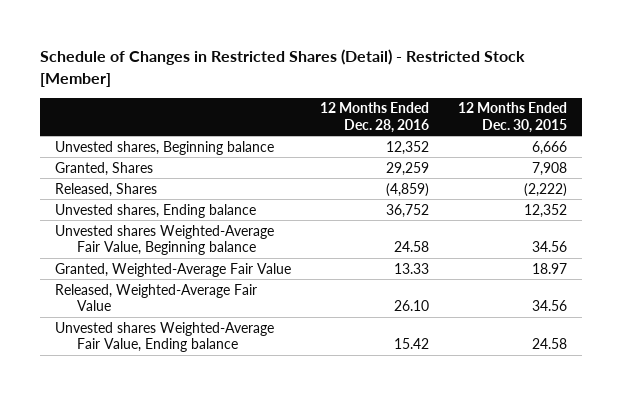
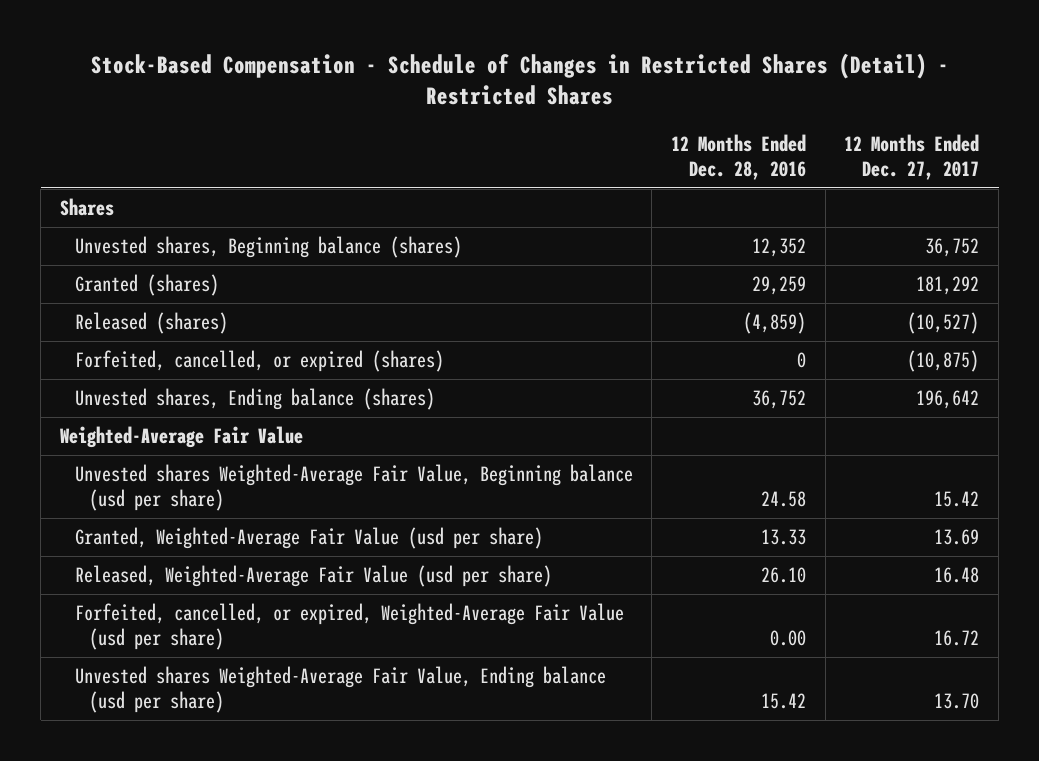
- Schedule of Changes in Restricted Shares (Detail) - Restricted Stock [Member]
+ Stock-Based Compensation - Schedule of Changes in Restricted Shares (Detail) - Restricted Shares
- | 12 Months Ended Dec. 28, 2016 | 12 Months Ended Dec. 30, 2015
+ | 12 Months Ended Dec. 28, 2016 | 12 Months Ended Dec. 27, 2017
- Unvested shares, Beginning balance | 12,352 | 6,666
- Granted, Shares | 29,259 | 7,908
- Released, Shares | (4,859) | (2,222)
- Unvested shares, Ending balance | 36,752 | 12,352
- Unvested shares Weighted-Average Fair Value, Beginning balance | 24.58 | 34.56
- Granted, Weighted-Average Fair Value | 13.33 | 18.97
- Released, Weighted-Average Fair Value | 26.10 | 34.56
- Unvested shares Weighted-Average Fair Value, Ending balance | 15.42 | 24.58
+ Shares
+ Unvested shares, Beginning balance (shares) | 12,352 | 36,752
+ Granted (shares) | 29,259 | 181,292
+ Released (shares) | (4,859) | (10,527)
+ Forfeited, cancelled, or expired (shares) | 0 | (10,875)
+ Unvested shares, Ending balance (shares) | 36,752 | 196,642
+ Weighted-Average Fair Value
+ Unvested shares Weighted-Average Fair Value, Beginning balance (usd per share) | 24.58 | 15.42
+ Granted, Weighted-Average Fair Value (usd per share) | 13.33 | 13.69
+ Released, Weighted-Average Fair Value (usd per share) | 26.10 | 16.48
+ Forfeited, cancelled, or expired, Weighted-Average Fair Value (usd per share) | 0.00 | 16.72
+ Unvested shares Weighted-Average Fair Value, Ending balance (usd per share) | 15.42 | 13.70

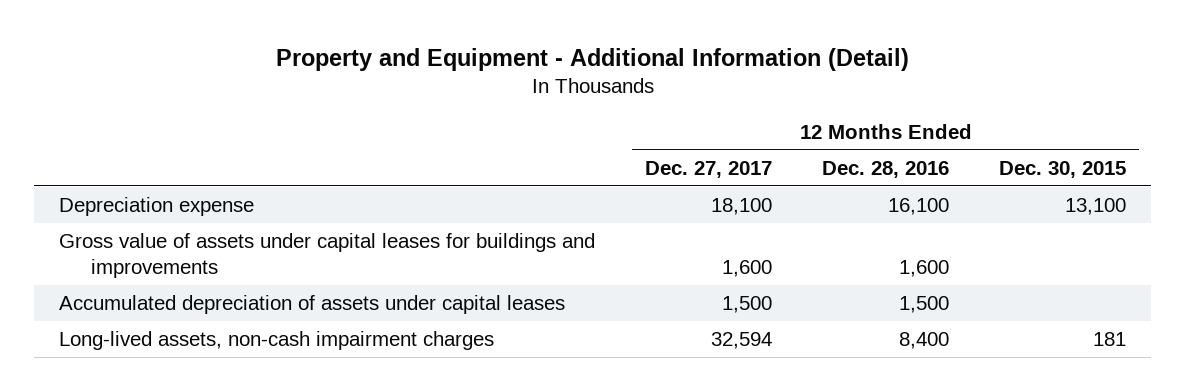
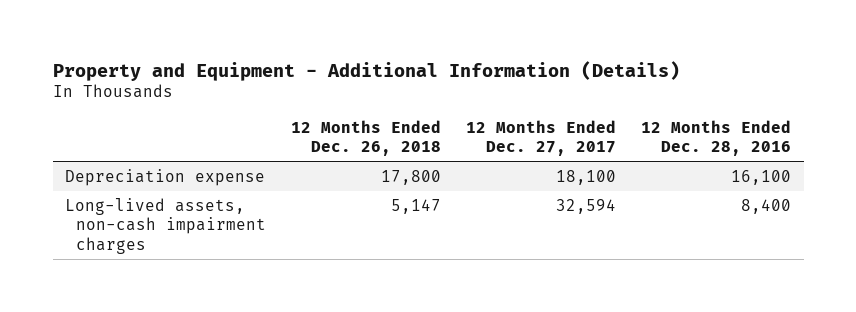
- Property and Equipment - Additional Information (Detail)
+ Property and Equipment - Additional Information (Details)
- | 12 Months Ended Dec. 27, 2017 | 12 Months Ended Dec. 28, 2016 | 12 Months Ended Dec. 30, 2015
+ | 12 Months Ended Dec. 26, 2018 | 12 Months Ended Dec. 27, 2017 | 12 Months Ended Dec. 28, 2016
- Gross value of assets under capital leases for buildings and improvements | 1,600 | 1,600 |
- Accumulated depreciation of assets under capital leases | 1,500 | 1,500 |

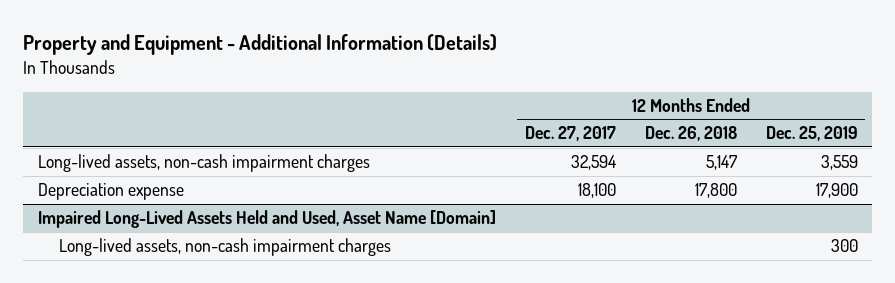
- | 12 Months Ended Dec. 26, 2018 | 12 Months Ended Dec. 27, 2017 | 12 Months Ended Dec. 28, 2016
+ | 12 Months Ended Dec. 27, 2017 | 12 Months Ended Dec. 26, 2018 | 12 Months Ended Dec. 25, 2019
moved down: Depreciation expense | 18,100 | 17,800 | 17,900
+ Impaired Long-Lived Assets Held and Used, Asset Name [Domain]
+ Long-lived assets, non-cash impairment charges | | | 300

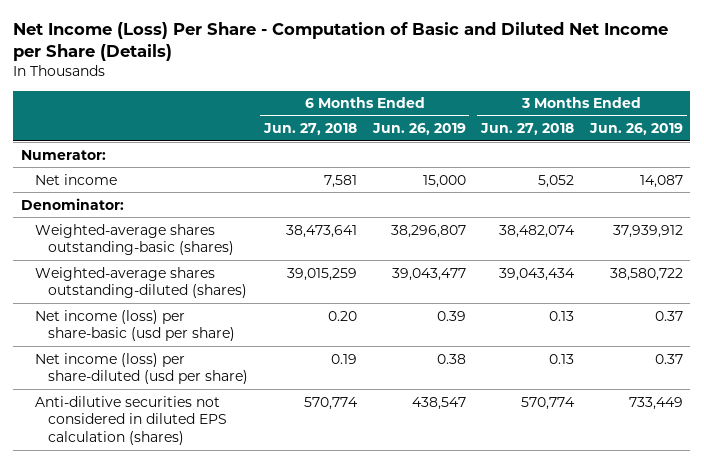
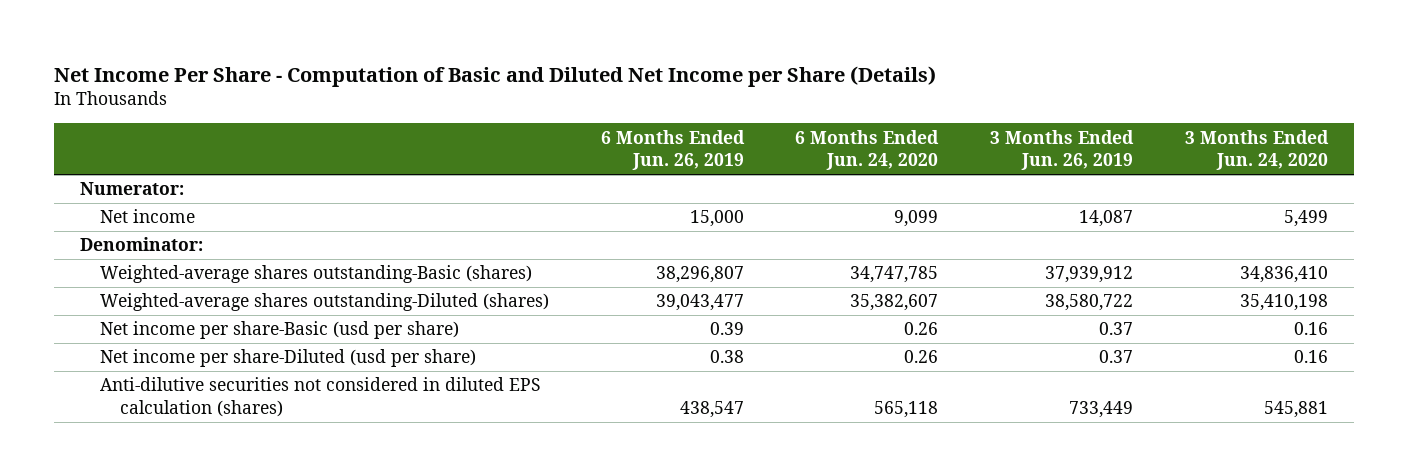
- Net Income (Loss) Per Share - Computation of Basic and Diluted Net Income per Share (Details)
+ Net Income Per Share - Computation of Basic and Diluted Net Income per Share (Details)
- | 6 Months Ended Jun. 27, 2018 | 6 Months Ended Jun. 26, 2019 | 3 Months Ended Jun. 27, 2018 | 3 Months Ended Jun. 26, 2019
+ | 6 Months Ended Jun. 26, 2019 | 6 Months Ended Jun. 24, 2020 | 3 Months Ended Jun. 26, 2019 | 3 Months Ended Jun. 24, 2020
- Weighted-average shares outstanding-basic (shares) | 38,473,641 | 38,296,807 | 38,482,074 | 37,939,912
- Weighted-average shares outstanding-diluted (shares) | 39,015,259 | 39,043,477 | 39,043,434 | 38,580,722
- Net income (loss) per share-basic (usd per share) | 0.20 | 0.39 | 0.13 | 0.37
- Net income (loss) per share-diluted (usd per share) | 0.19 | 0.38 | 0.13 | 0.37
+ Weighted-average shares outstanding-Basic (shares) | 38,296,807 | 34,747,785 | 37,939,912 | 34,836,410
+ Weighted-average shares outstanding-Diluted (shares) | 39,043,477 | 35,382,607 | 38,580,722 | 35,410,198
+ Net income per share-Basic (usd per share) | 0.39 | 0.26 | 0.37 | 0.16
+ Net income per share-Diluted (usd per share) | 0.38 | 0.26 | 0.37 | 0.16

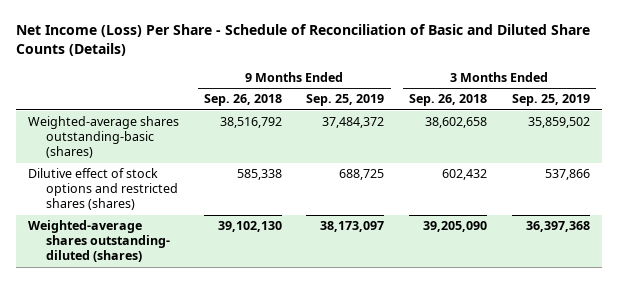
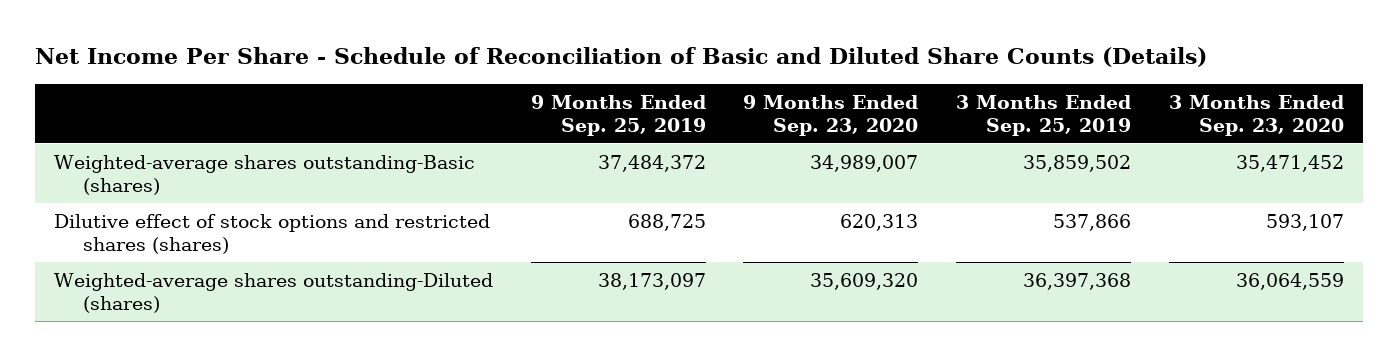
- Net Income (Loss) Per Share - Schedule of Reconciliation of Basic and Diluted Share Counts (Details)
+ Net Income Per Share - Schedule of Reconciliation of Basic and Diluted Share Counts (Details)
- | 9 Months Ended Sep. 26, 2018 | 9 Months Ended Sep. 25, 2019 | 3 Months Ended Sep. 26, 2018 | 3 Months Ended Sep. 25, 2019
+ | 9 Months Ended Sep. 25, 2019 | 9 Months Ended Sep. 23, 2020 | 3 Months Ended Sep. 25, 2019 | 3 Months Ended Sep. 23, 2020
- Weighted-average shares outstanding-basic (shares) | 38,516,792 | 37,484,372 | 38,602,658 | 35,859,502
+ Weighted-average shares outstanding-Basic (shares) | 37,484,372 | 34,989,007 | 35,859,502 | 35,471,452
- Weighted-average shares outstanding- diluted (shares) | 39,102,130 | 38,173,097 | 39,205,090 | 36,397,368
+ Weighted-average shares outstanding-Diluted (shares) | 38,173,097 | 35,609,320 | 36,397,368 | 36,064,559

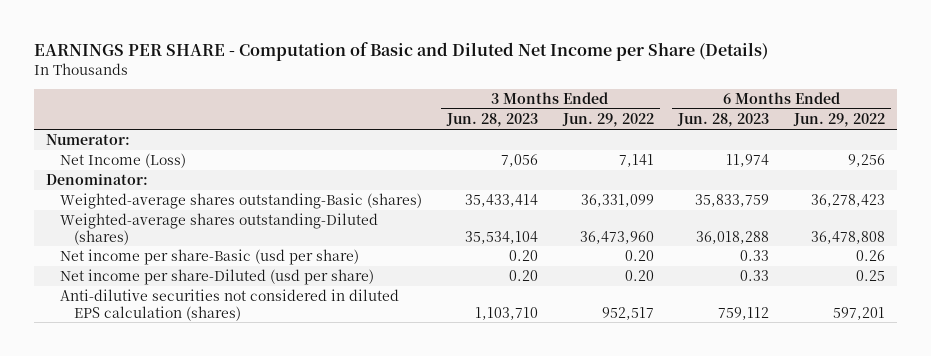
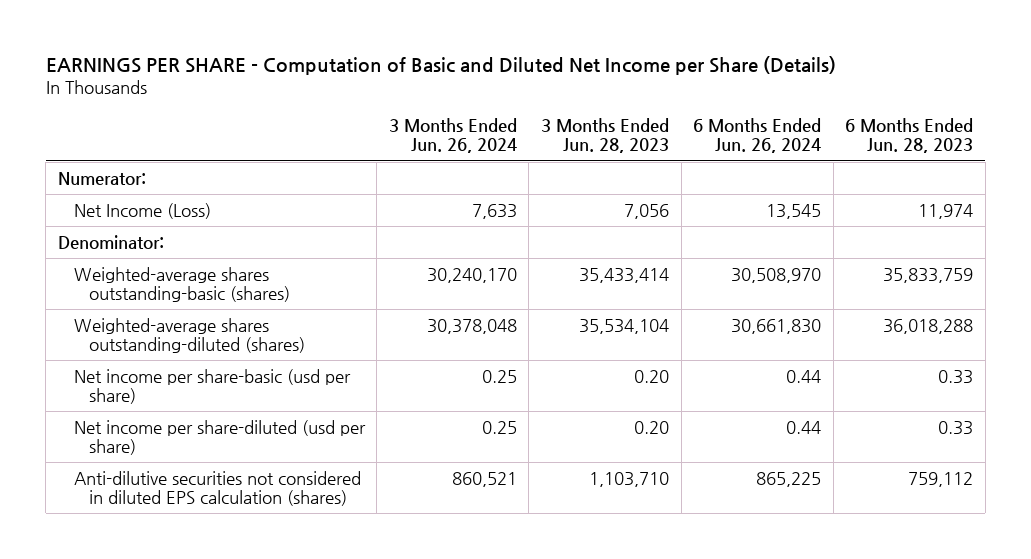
- | 3 Months Ended Jun. 28, 2023 | 3 Months Ended Jun. 29, 2022 | 6 Months Ended Jun. 28, 2023 | 6 Months Ended Jun. 29, 2022
+ | 3 Months Ended Jun. 26, 2024 | 3 Months Ended Jun. 28, 2023 | 6 Months Ended Jun. 26, 2024 | 6 Months Ended Jun. 28, 2023
- Weighted-average shares outstanding-Basic (shares) | 35,433,414 | 36,331,099 | 35,833,759 | 36,278,423
- Weighted-average shares outstanding-Diluted (shares) | 35,534,104 | 36,473,960 | 36,018,288 | 36,478,808
- Net income per share-Basic (usd per share) | 0.20 | 0.20 | 0.33 | 0.26
- Net income per share-Diluted (usd per share) | 0.20 | 0.20 | 0.33 | 0.25
+ Weighted-average shares outstanding-basic (shares) | 30,240,170 | 35,433,414 | 30,508,970 | 35,833,759
+ Weighted-average shares outstanding-diluted (shares) | 30,378,048 | 35,534,104 | 30,661,830 | 36,018,288
+ Net income per share-basic (usd per share) | 0.25 | 0.20 | 0.44 | 0.33
+ Net income per share-diluted (usd per share) | 0.25 | 0.20 | 0.44 | 0.33

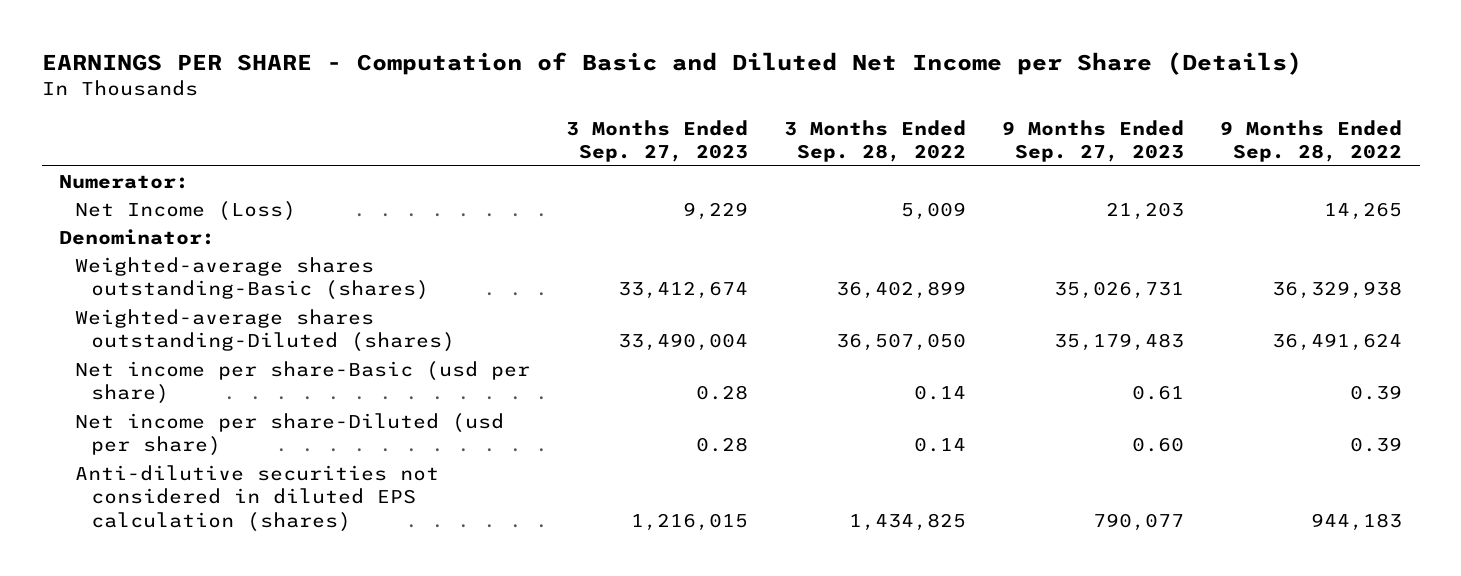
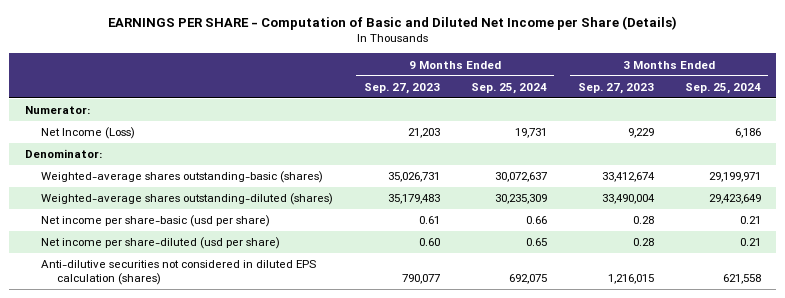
- | 3 Months Ended Sep. 27, 2023 | 3 Months Ended Sep. 28, 2022 | 9 Months Ended Sep. 27, 2023 | 9 Months Ended Sep. 28, 2022
+ | 9 Months Ended Sep. 27, 2023 | 9 Months Ended Sep. 25, 2024 | 3 Months Ended Sep. 27, 2023 | 3 Months Ended Sep. 25, 2024
- Weighted-average shares outstanding-Basic (shares) | 33,412,674 | 36,402,899 | 35,026,731 | 36,329,938
- Weighted-average shares outstanding-Diluted (shares) | 33,490,004 | 36,507,050 | 35,179,483 | 36,491,624
- Net income per share-Basic (usd per share) | 0.28 | 0.14 | 0.61 | 0.39
- Net income per share-Diluted (usd per share) | 0.28 | 0.14 | 0.60 | 0.39
+ Weighted-average shares outstanding-basic (shares) | 35,026,731 | 30,072,637 | 33,412,674 | 29,199,971
+ Weighted-average shares outstanding-diluted (shares) | 35,179,483 | 30,235,309 | 33,490,004 | 29,423,649
+ Net income per share-basic (usd per share) | 0.61 | 0.66 | 0.28 | 0.21
+ Net income per share-diluted (usd per share) | 0.60 | 0.65 | 0.28 | 0.21

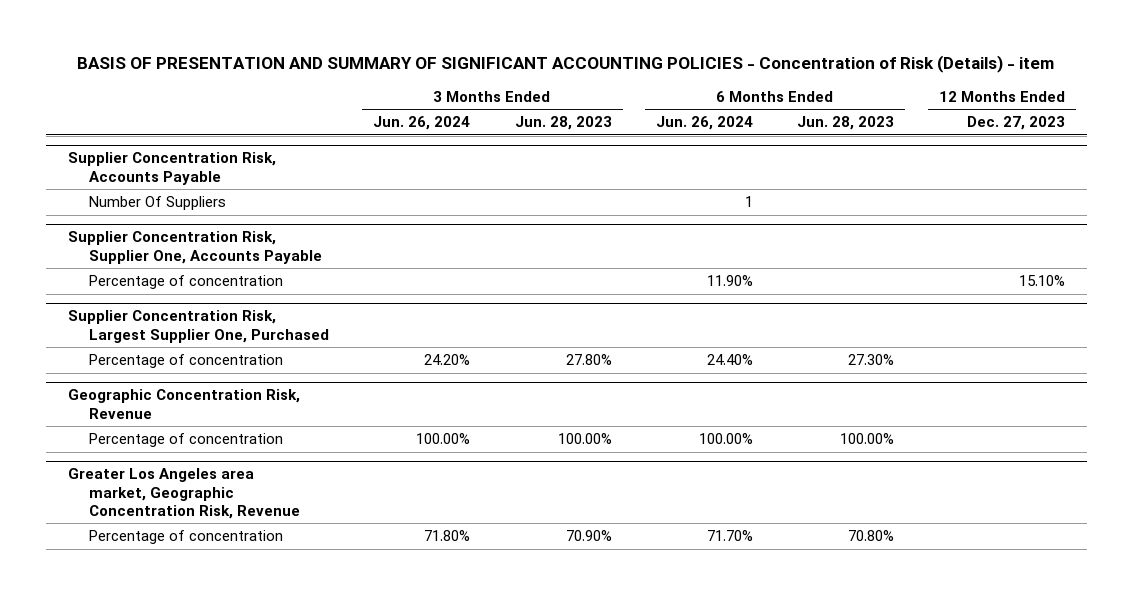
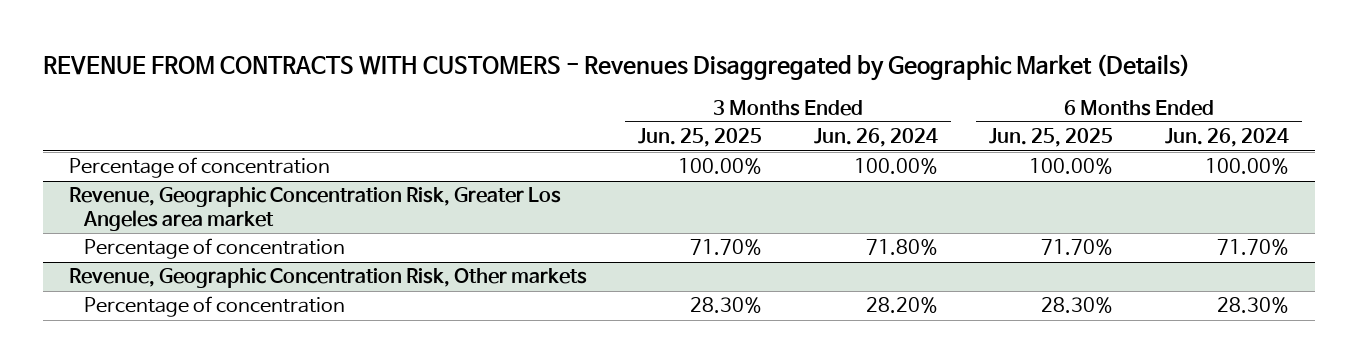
- BASIS OF PRESENTATION AND SUMMARY OF SIGNIFICANT ACCOUNTING POLICIES - Concentration of Risk (Details) - item
+ REVENUE FROM CONTRACTS WITH CUSTOMERS - Revenues Disaggregated by Geographic Market (Details)
- | 3 Months Ended Jun. 26, 2024 | 3 Months Ended Jun. 28, 2023 | 6 Months Ended Jun. 26, 2024 | 6 Months Ended Jun. 28, 2023 | 12 Months Ended Dec. 27, 2023
+ | 3 Months Ended Jun. 25, 2025 | 3 Months Ended Jun. 26, 2024 | 6 Months Ended Jun. 25, 2025 | 6 Months Ended Jun. 26, 2024
- Supplier Concentration Risk, Accounts Payable
- Number Of Suppliers | | | 1 | |
- Supplier Concentration Risk, Supplier One, Accounts Payable
- Percentage of concentration | | | 11.90% | | 15.10%
- Supplier Concentration Risk, Largest Supplier One, Purchased
- Percentage of concentration | 24.20% | 27.80% | 24.40% | 27.30% |
- Geographic Concentration Risk, Revenue
- Greater Los Angeles area market, Geographic Concentration Risk, Revenue
+ Revenue, Geographic Concentration Risk, Greater Los Angeles area market
+ Revenue, Geographic Concentration Risk, Other markets
+ Percentage of concentration | 28.30% | 28.20% | 28.30% | 28.30%

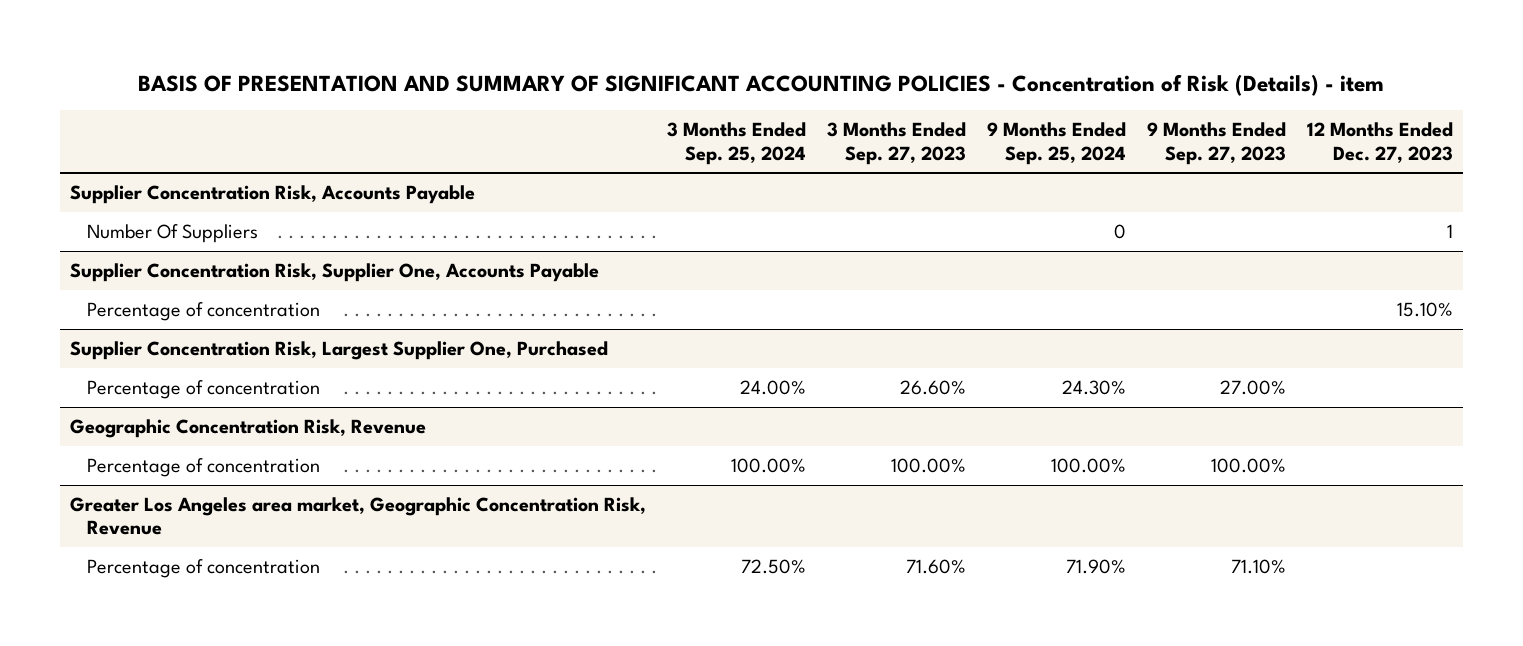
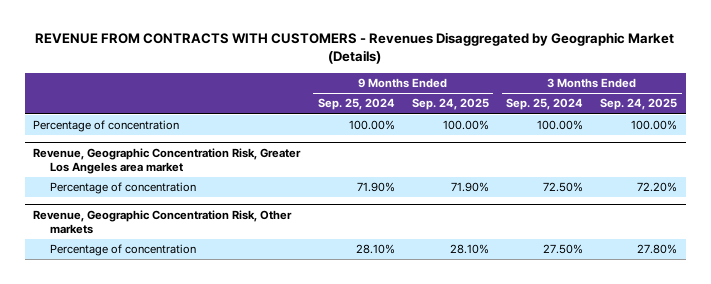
- BASIS OF PRESENTATION AND SUMMARY OF SIGNIFICANT ACCOUNTING POLICIES - Concentration of Risk (Details) - item
+ REVENUE FROM CONTRACTS WITH CUSTOMERS - Revenues Disaggregated by Geographic Market (Details)
- | 3 Months Ended Sep. 25, 2024 | 3 Months Ended Sep. 27, 2023 | 9 Months Ended Sep. 25, 2024 | 9 Months Ended Sep. 27, 2023 | 12 Months Ended Dec. 27, 2023
+ | 9 Months Ended Sep. 25, 2024 | 9 Months Ended Sep. 24, 2025 | 3 Months Ended Sep. 25, 2024 | 3 Months Ended Sep. 24, 2025
- Supplier Concentration Risk, Accounts Payable
- Number Of Suppliers | | | 0 | | 1
- Supplier Concentration Risk, Supplier One, Accounts Payable
- Percentage of concentration | | | | | 15.10%
- Supplier Concentration Risk, Largest Supplier One, Purchased
- Percentage of concentration | 24.00% | 26.60% | 24.30% | 27.00% |
- Geographic Concentration Risk, Revenue
- Greater Los Angeles area market, Geographic Concentration Risk, Revenue
+ Revenue, Geographic Concentration Risk, Greater Los Angeles area market
+ Revenue, Geographic Concentration Risk, Other markets
+ Percentage of concentration | 28.10% | 28.10% | 27.50% | 27.80%

